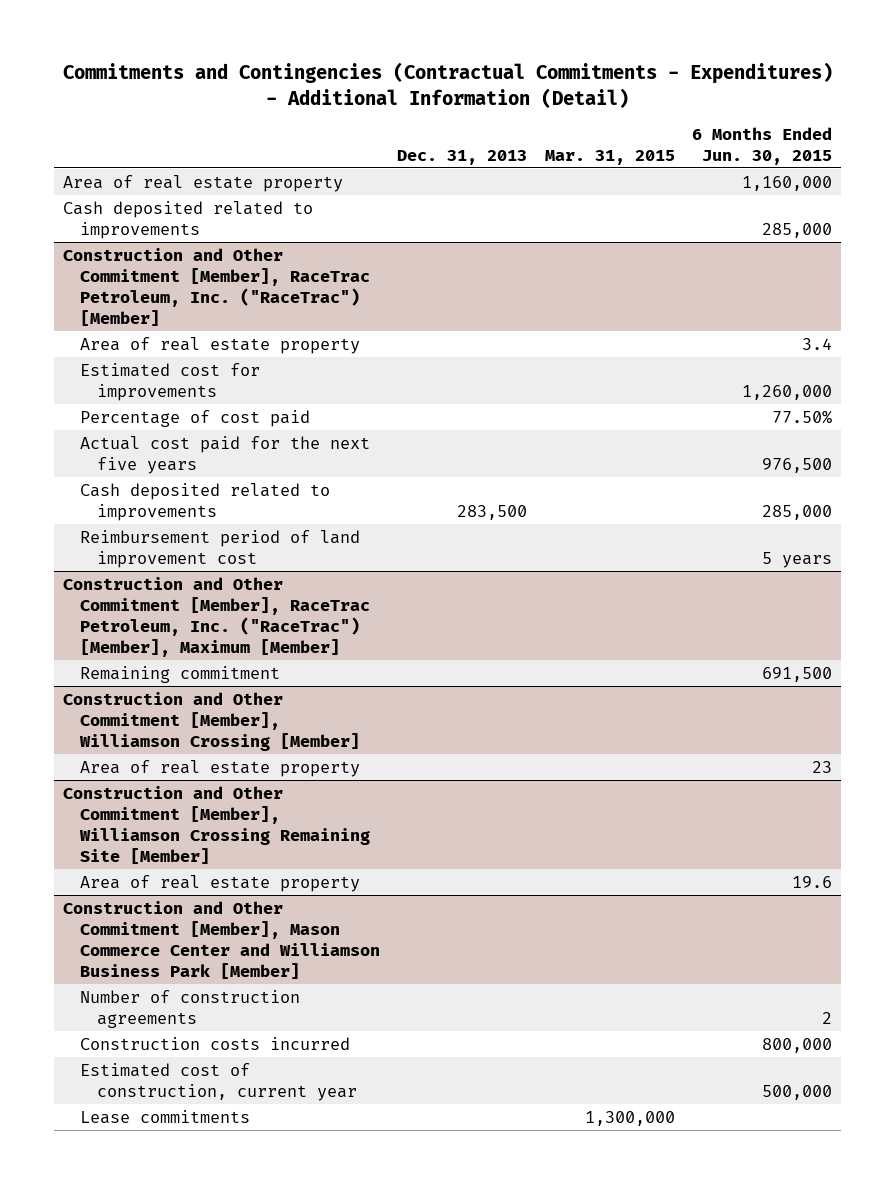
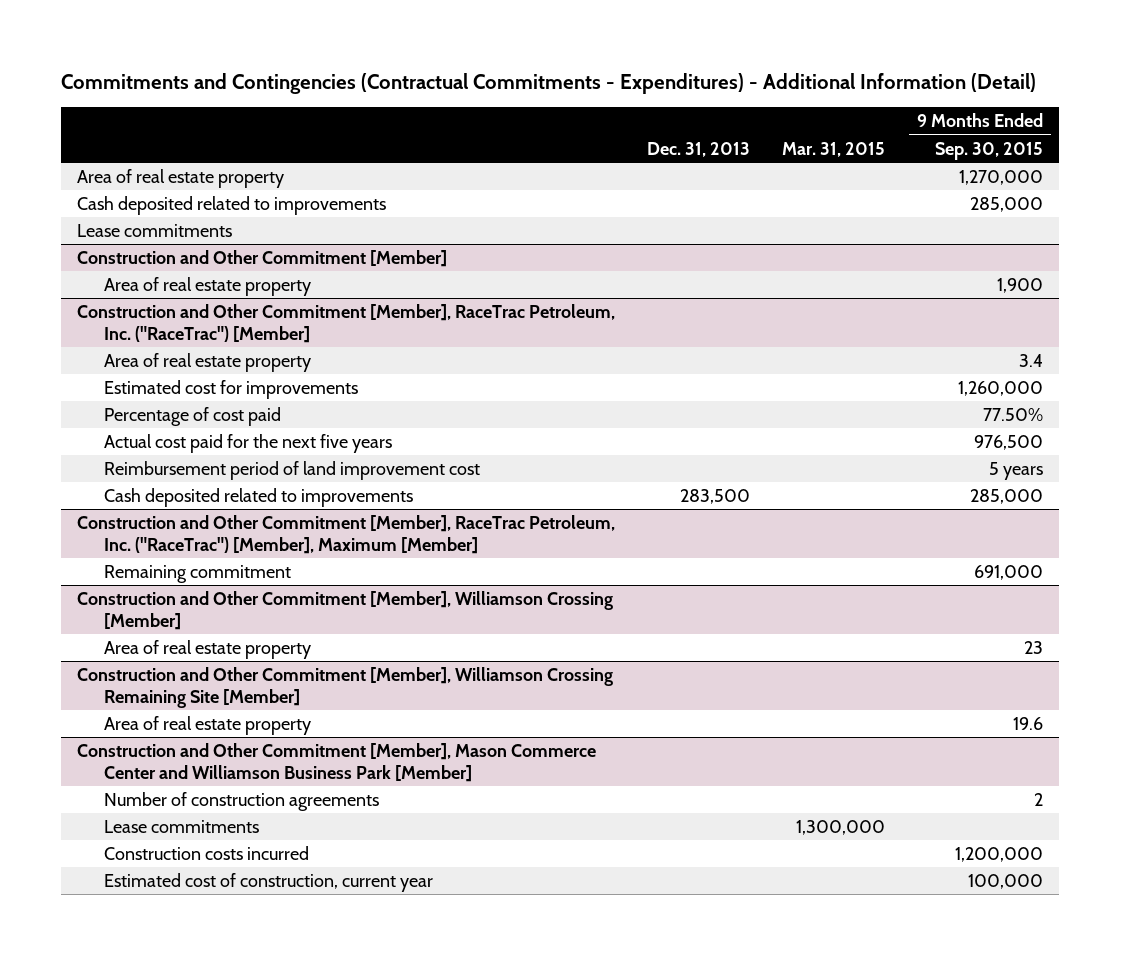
- | Dec. 31, 2013 | Mar. 31, 2015 | 6 Months Ended Jun. 30, 2015
+ | Dec. 31, 2013 | Mar. 31, 2015 | 9 Months Ended Sep. 30, 2015
+ Lease commitments
+ Construction and Other Commitment [Member]
+ Area of real estate property | | | 1,900
@ Construction and Other Commitment [Member], RaceTrac Petroleum, Inc. ("RaceTrac") [Member]
moved down: Cash deposited related to improvements | 283,500 | | 285,000
@ Construction and Other Commitment [Member], Mason Commerce Center and Williamson Business Park [Member]
moved up: Lease commitments | | 1,300,000 |

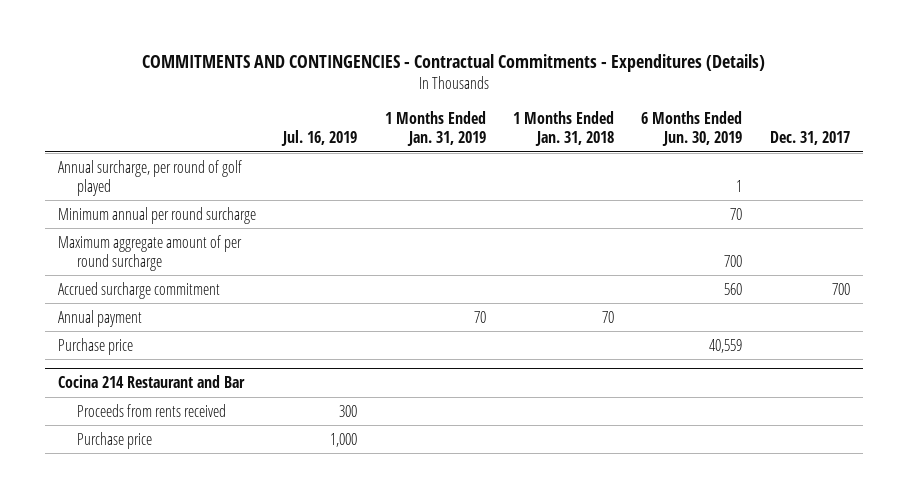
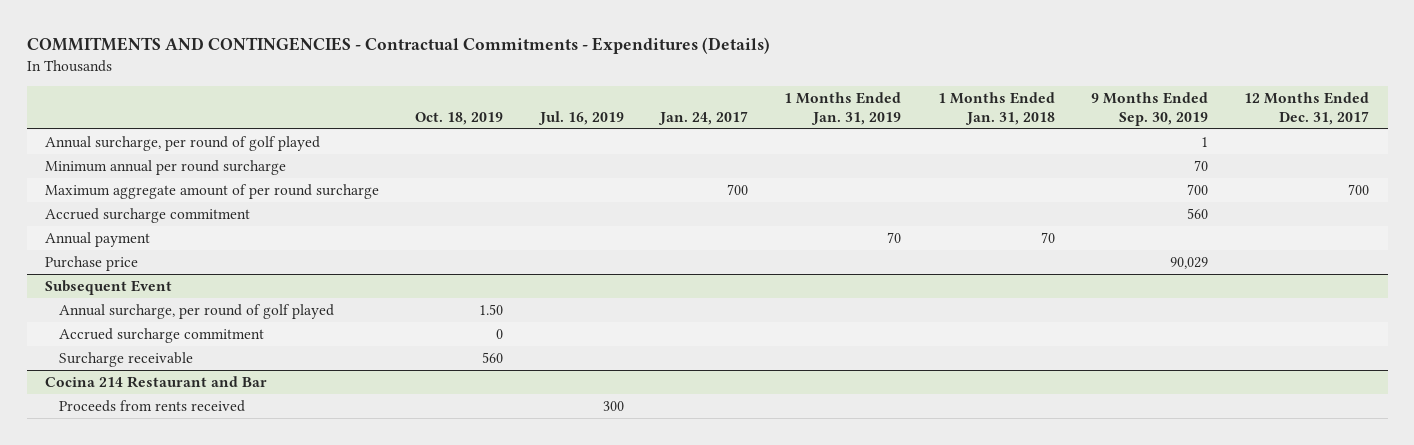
- | Jul. 16, 2019 | 1 Months Ended Jan. 31, 2019 | 1 Months Ended Jan. 31, 2018 | 6 Months Ended Jun. 30, 2019 | Dec. 31, 2017
+ | Oct. 18, 2019 | Jul. 16, 2019 | Jan. 24, 2017 | 1 Months Ended Jan. 31, 2019 | 1 Months Ended Jan. 31, 2018 | 9 Months Ended Sep. 30, 2019 | 12 Months Ended Dec. 31, 2017
+ Subsequent Event
+ Annual surcharge, per round of golf played | 1.50 | | | | | |
+ Accrued surcharge commitment | 0 | | | | | |
+ Surcharge receivable | 560 | | | | | |
@ Cocina 214 Restaurant and Bar
- Purchase price | 1,000 | | | |

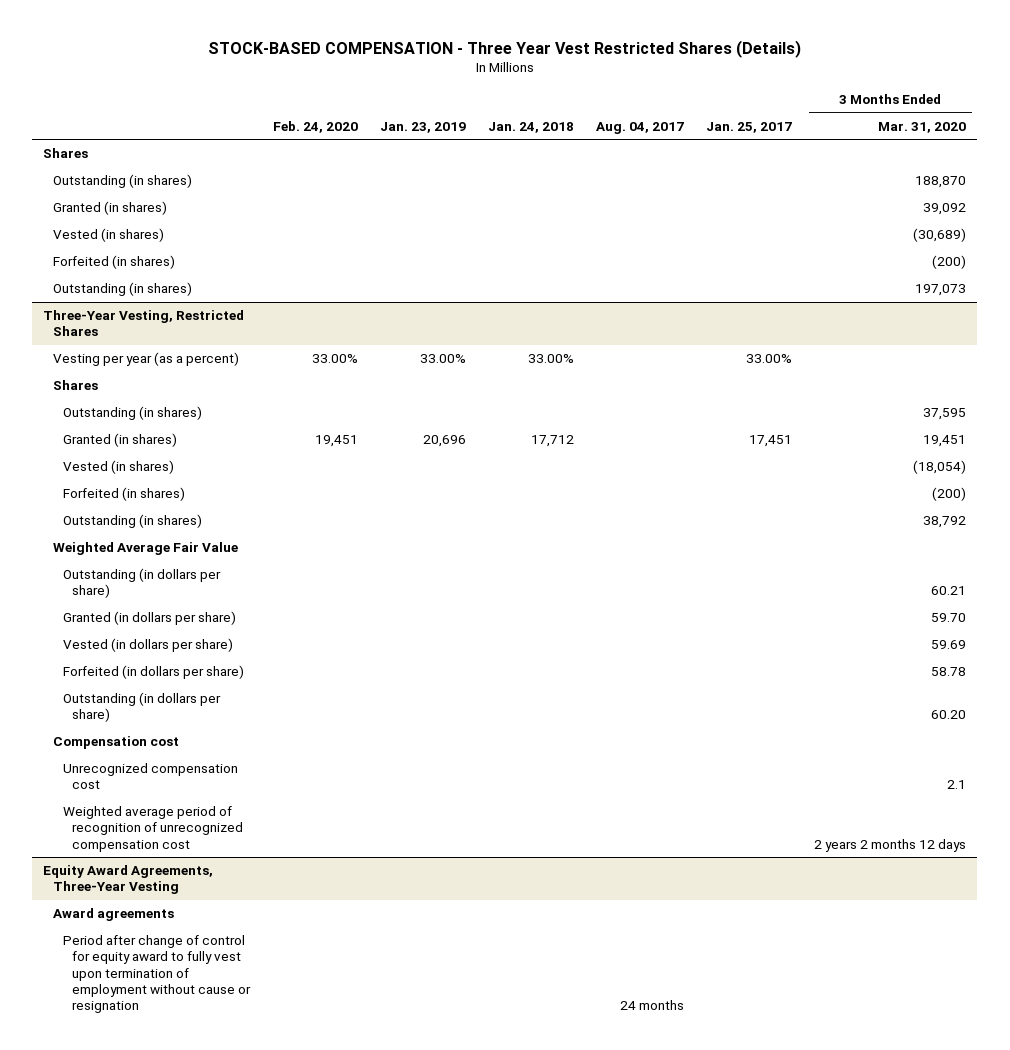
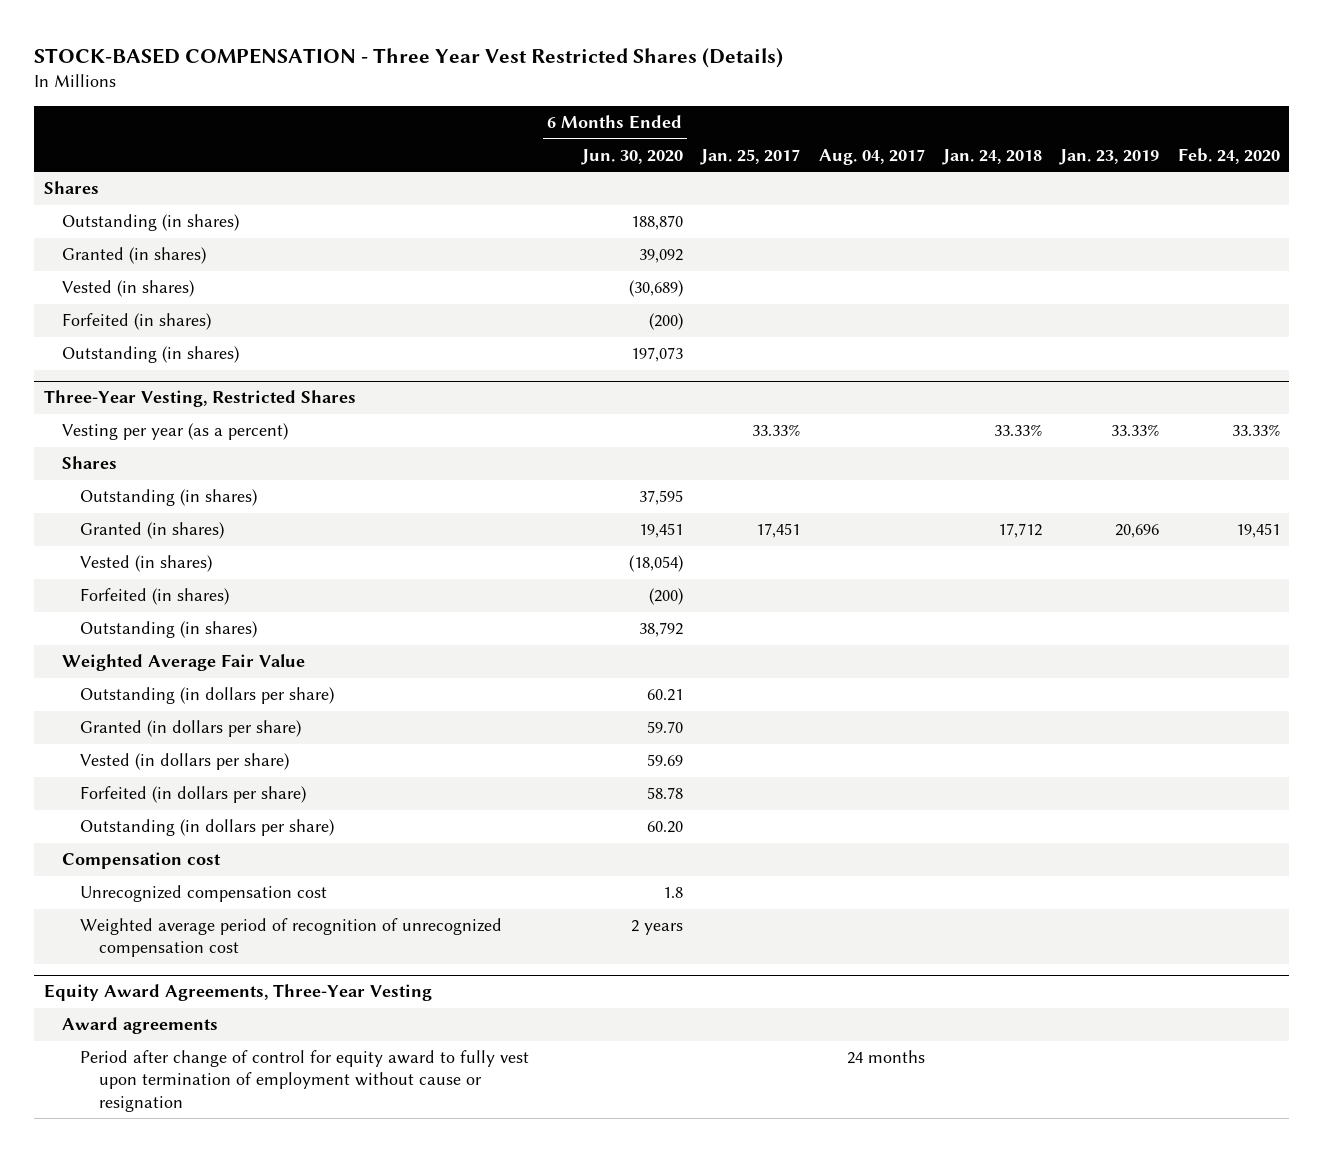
- | Feb. 24, 2020 | Jan. 23, 2019 | Jan. 24, 2018 | Aug. 04, 2017 | Jan. 25, 2017 | 3 Months Ended Mar. 31, 2020
+ | 6 Months Ended Jun. 30, 2020 | Jan. 25, 2017 | Aug. 04, 2017 | Jan. 24, 2018 | Jan. 23, 2019 | Feb. 24, 2020
@ Three-Year Vesting, Restricted Shares
- Vesting per year (as a percent) | 33.00% | 33.00% | 33.00% | | 33.00% |
+ Vesting per year (as a percent) | | 33.33% | | 33.33% | 33.33% | 33.33%

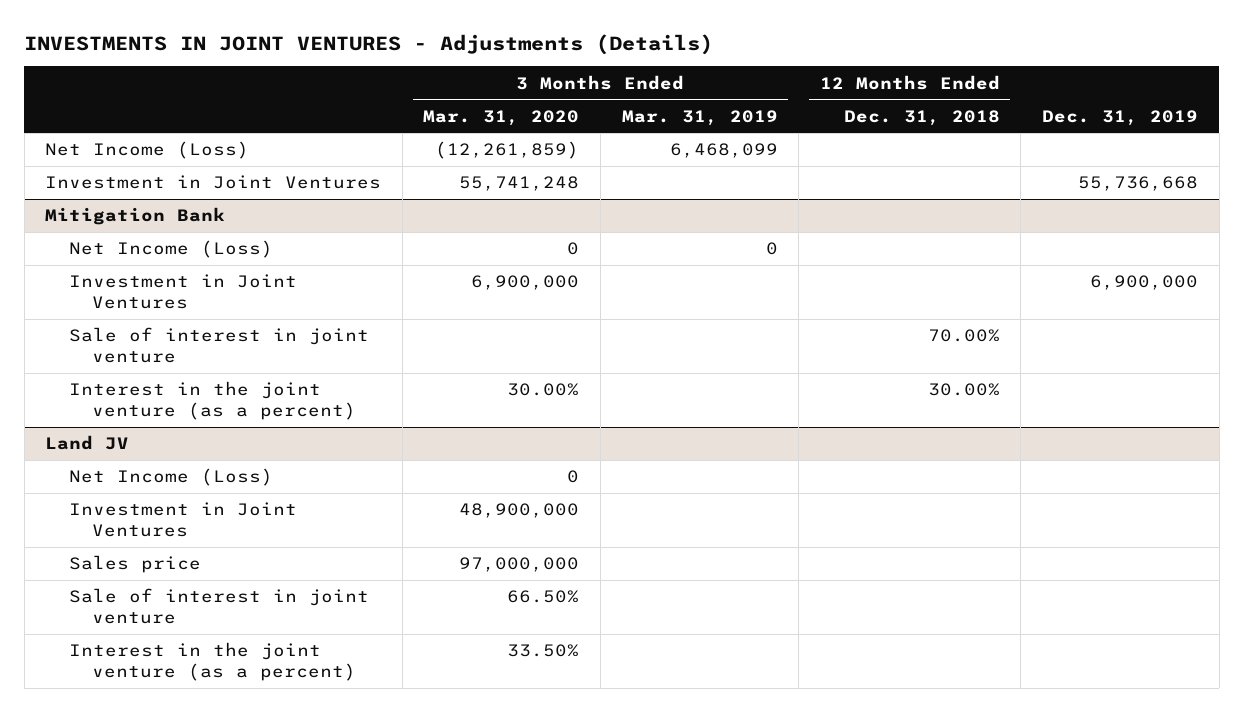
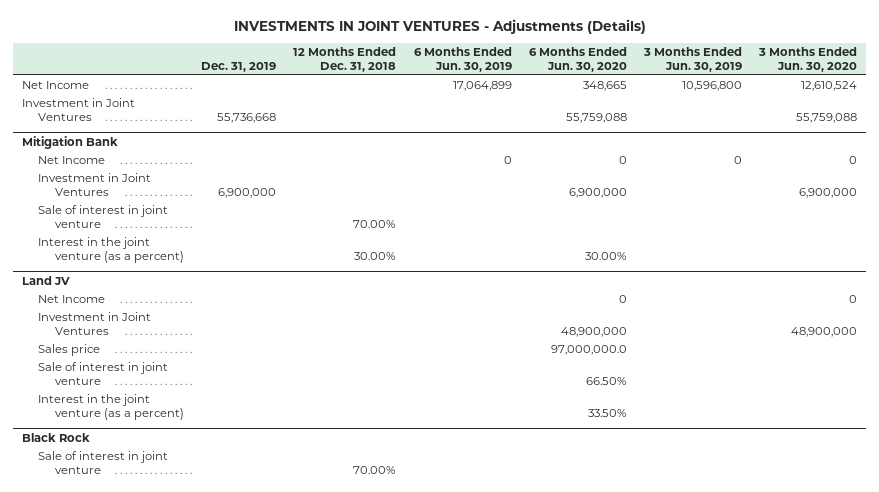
- | 3 Months Ended Mar. 31, 2020 | 3 Months Ended Mar. 31, 2019 | 12 Months Ended Dec. 31, 2018 | Dec. 31, 2019
+ | Dec. 31, 2019 | 12 Months Ended Dec. 31, 2018 | 6 Months Ended Jun. 30, 2019 | 6 Months Ended Jun. 30, 2020 | 3 Months Ended Jun. 30, 2019 | 3 Months Ended Jun. 30, 2020
- Net Income (Loss) | (12,261,859) | 6,468,099 | |
+ Net Income | | | 17,064,899 | 348,665 | 10,596,800 | 12,610,524
@ Mitigation Bank
- Net Income (Loss) | 0 | 0 | |
+ Net Income | | | 0 | 0 | 0 | 0
@ Land JV
- Net Income (Loss) | 0 | | |
+ Net Income | | | | 0 | | 0
+ Black Rock
+ Sale of interest in joint venture | | 70.00% | | | |

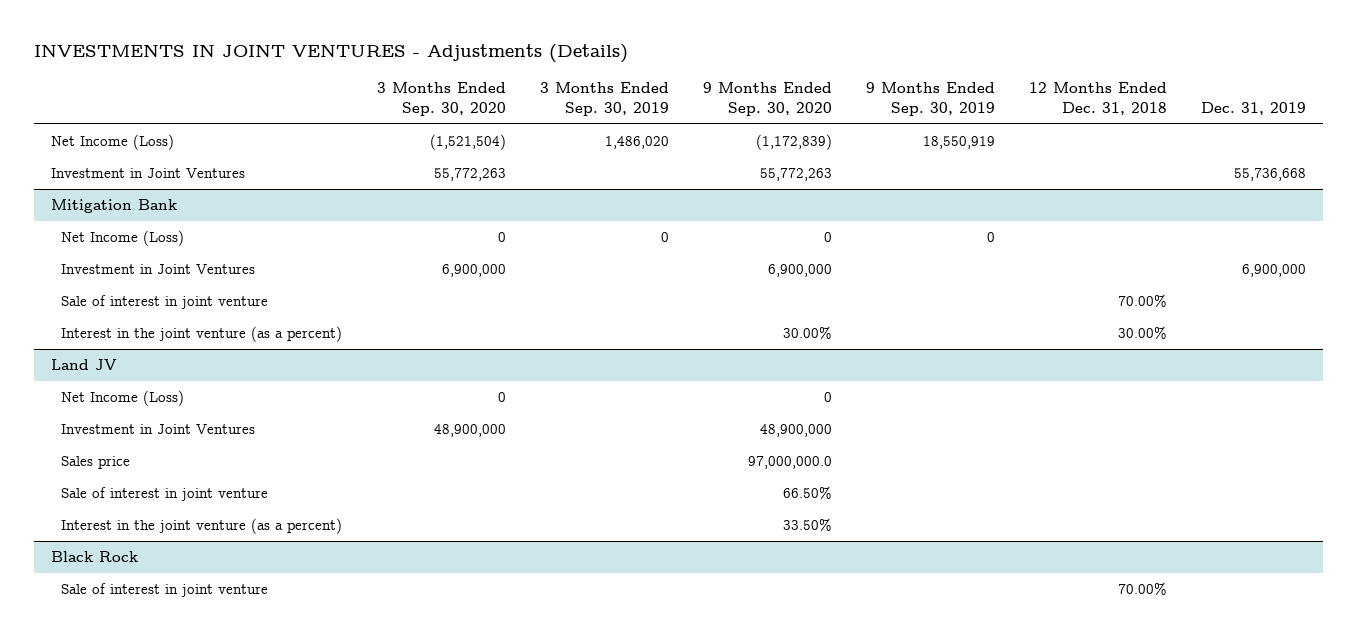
- | Dec. 31, 2019 | 12 Months Ended Dec. 31, 2018 | 6 Months Ended Jun. 30, 2019 | 6 Months Ended Jun. 30, 2020 | 3 Months Ended Jun. 30, 2019 | 3 Months Ended Jun. 30, 2020
+ | 3 Months Ended Sep. 30, 2020 | 3 Months Ended Sep. 30, 2019 | 9 Months Ended Sep. 30, 2020 | 9 Months Ended Sep. 30, 2019 | 12 Months Ended Dec. 31, 2018 | Dec. 31, 2019
- Net Income | | | 17,064,899 | 348,665 | 10,596,800 | 12,610,524
+ Net Income (Loss) | (1,521,504) | 1,486,020 | (1,172,839) | 18,550,919 | |
@ Mitigation Bank
- Net Income | | | 0 | 0 | 0 | 0
+ Net Income (Loss) | 0 | 0 | 0 | 0 | |
@ Land JV
- Net Income | | | | 0 | | 0
+ Net Income (Loss) | 0 | | 0 | | |

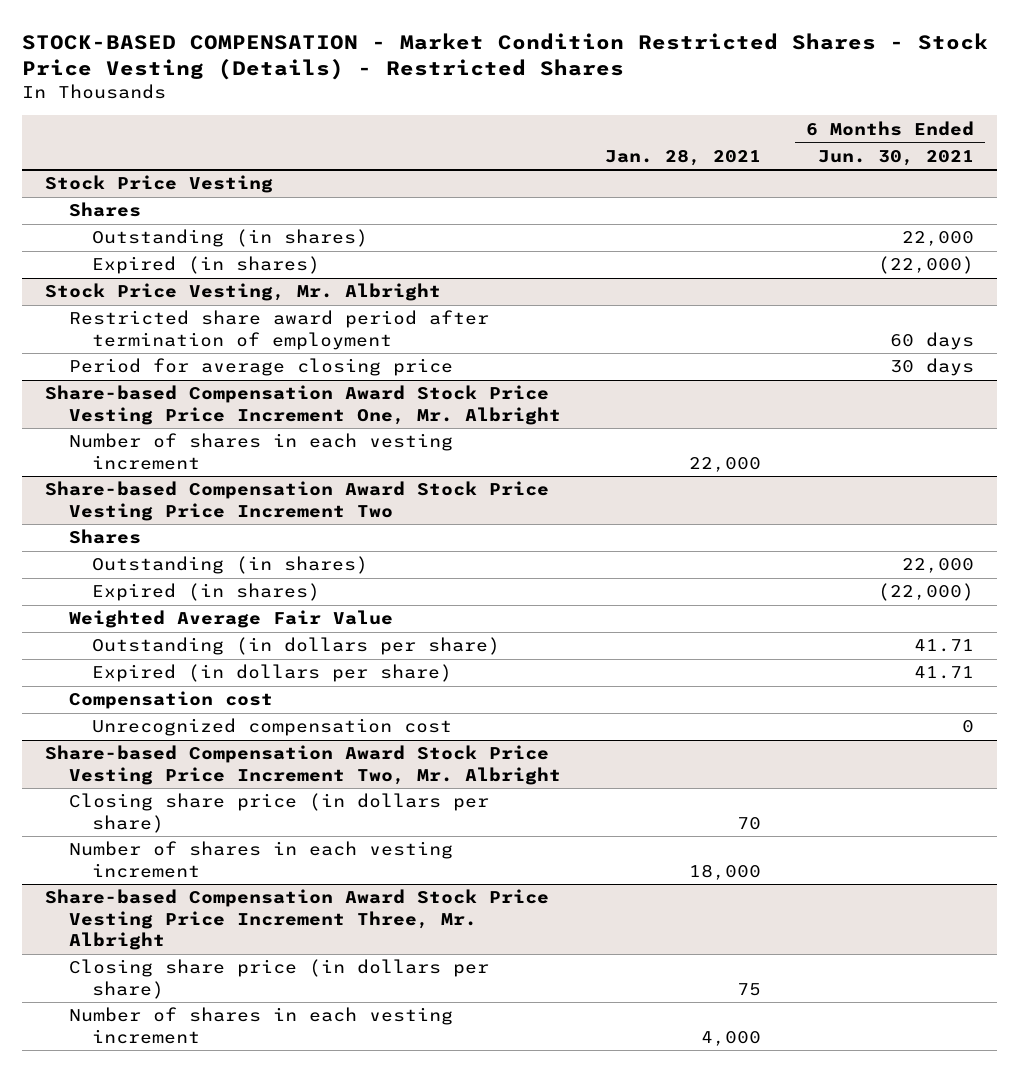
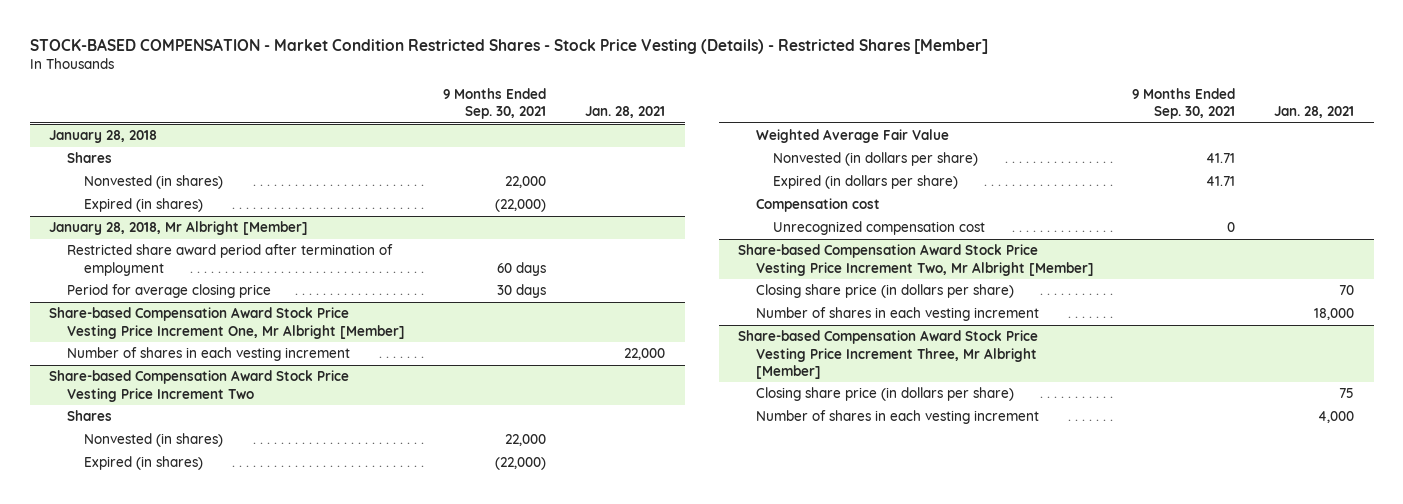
- STOCK-BASED COMPENSATION - Market Condition Restricted Shares - Stock Price Vesting (Details) - Restricted Shares
+ STOCK-BASED COMPENSATION - Market Condition Restricted Shares - Stock Price Vesting (Details) - Restricted Shares [Member]
- | Jan. 28, 2021 | 6 Months Ended Jun. 30, 2021
+ | 9 Months Ended Sep. 30, 2021 | Jan. 28, 2021
- Stock Price Vesting
+ January 28, 2018
- Outstanding (in shares) | | 22,000
+ Nonvested (in shares) | 22,000 |
- Stock Price Vesting, Mr. Albright
- Restricted share award period after termination of employment | | 60 days
- Period for average closing price | | 30 days
- Share-based Compensation Award Stock Price Vesting Price Increment One, Mr. Albright
+ January 28, 2018, Mr Albright [Member]
+ Restricted share award period after termination of employment | 60 days |
+ Period for average closing price | 30 days |
+ Share-based Compensation Award Stock Price Vesting Price Increment One, Mr Albright [Member]
@ Share-based Compensation Award Stock Price Vesting Price Increment Two
- Outstanding (in shares) | | 22,000
+ Nonvested (in shares) | 22,000 |
- Outstanding (in dollars per share) | | 41.71
+ Nonvested (in dollars per share) | 41.71 |
- Share-based Compensation Award Stock Price Vesting Price Increment Two, Mr. Albright
+ Share-based Compensation Award Stock Price Vesting Price Increment Two, Mr Albright [Member]
- Share-based Compensation Award Stock Price Vesting Price Increment Three, Mr. Albright
+ Share-based Compensation Award Stock Price Vesting Price Increment Three, Mr Albright [Member]

